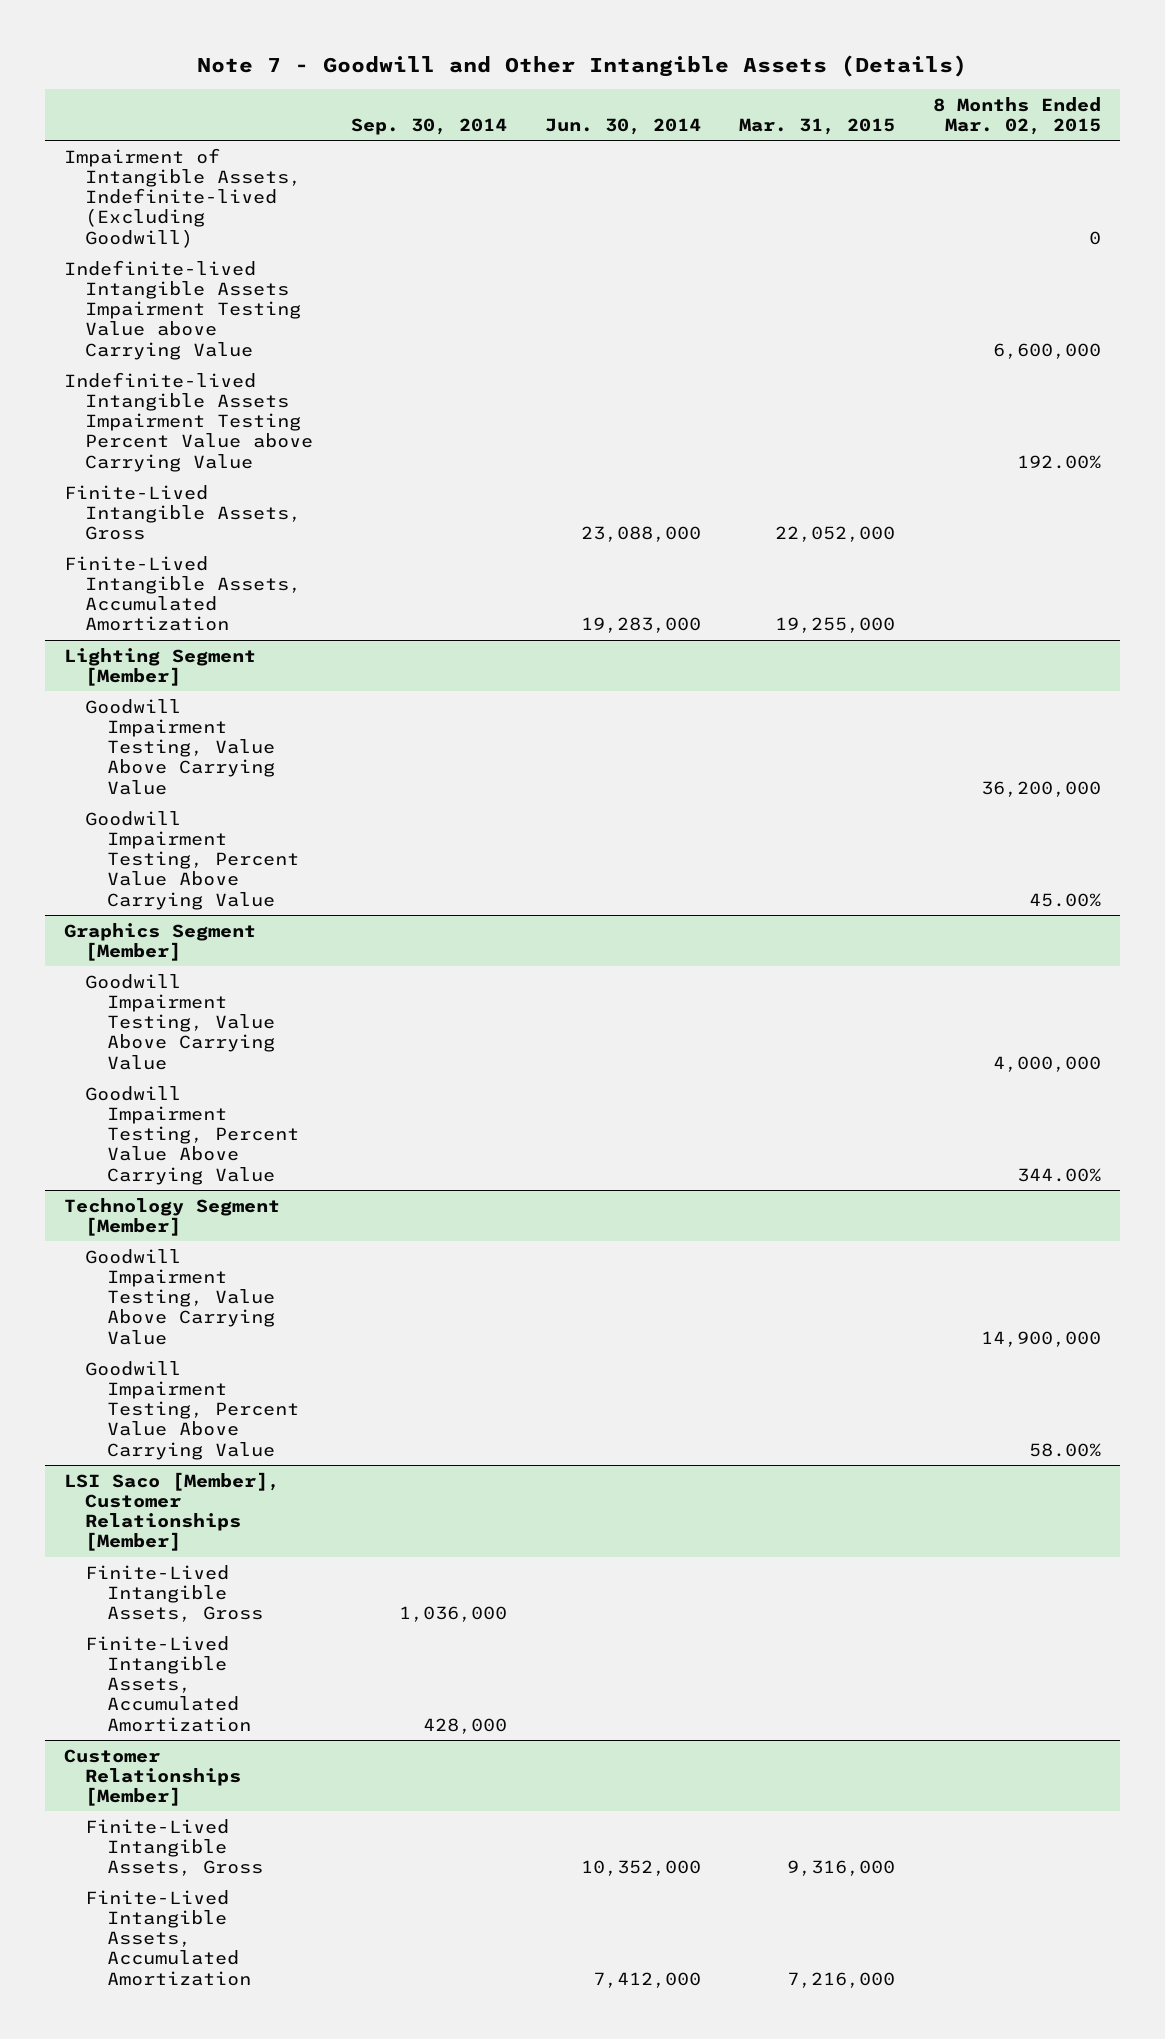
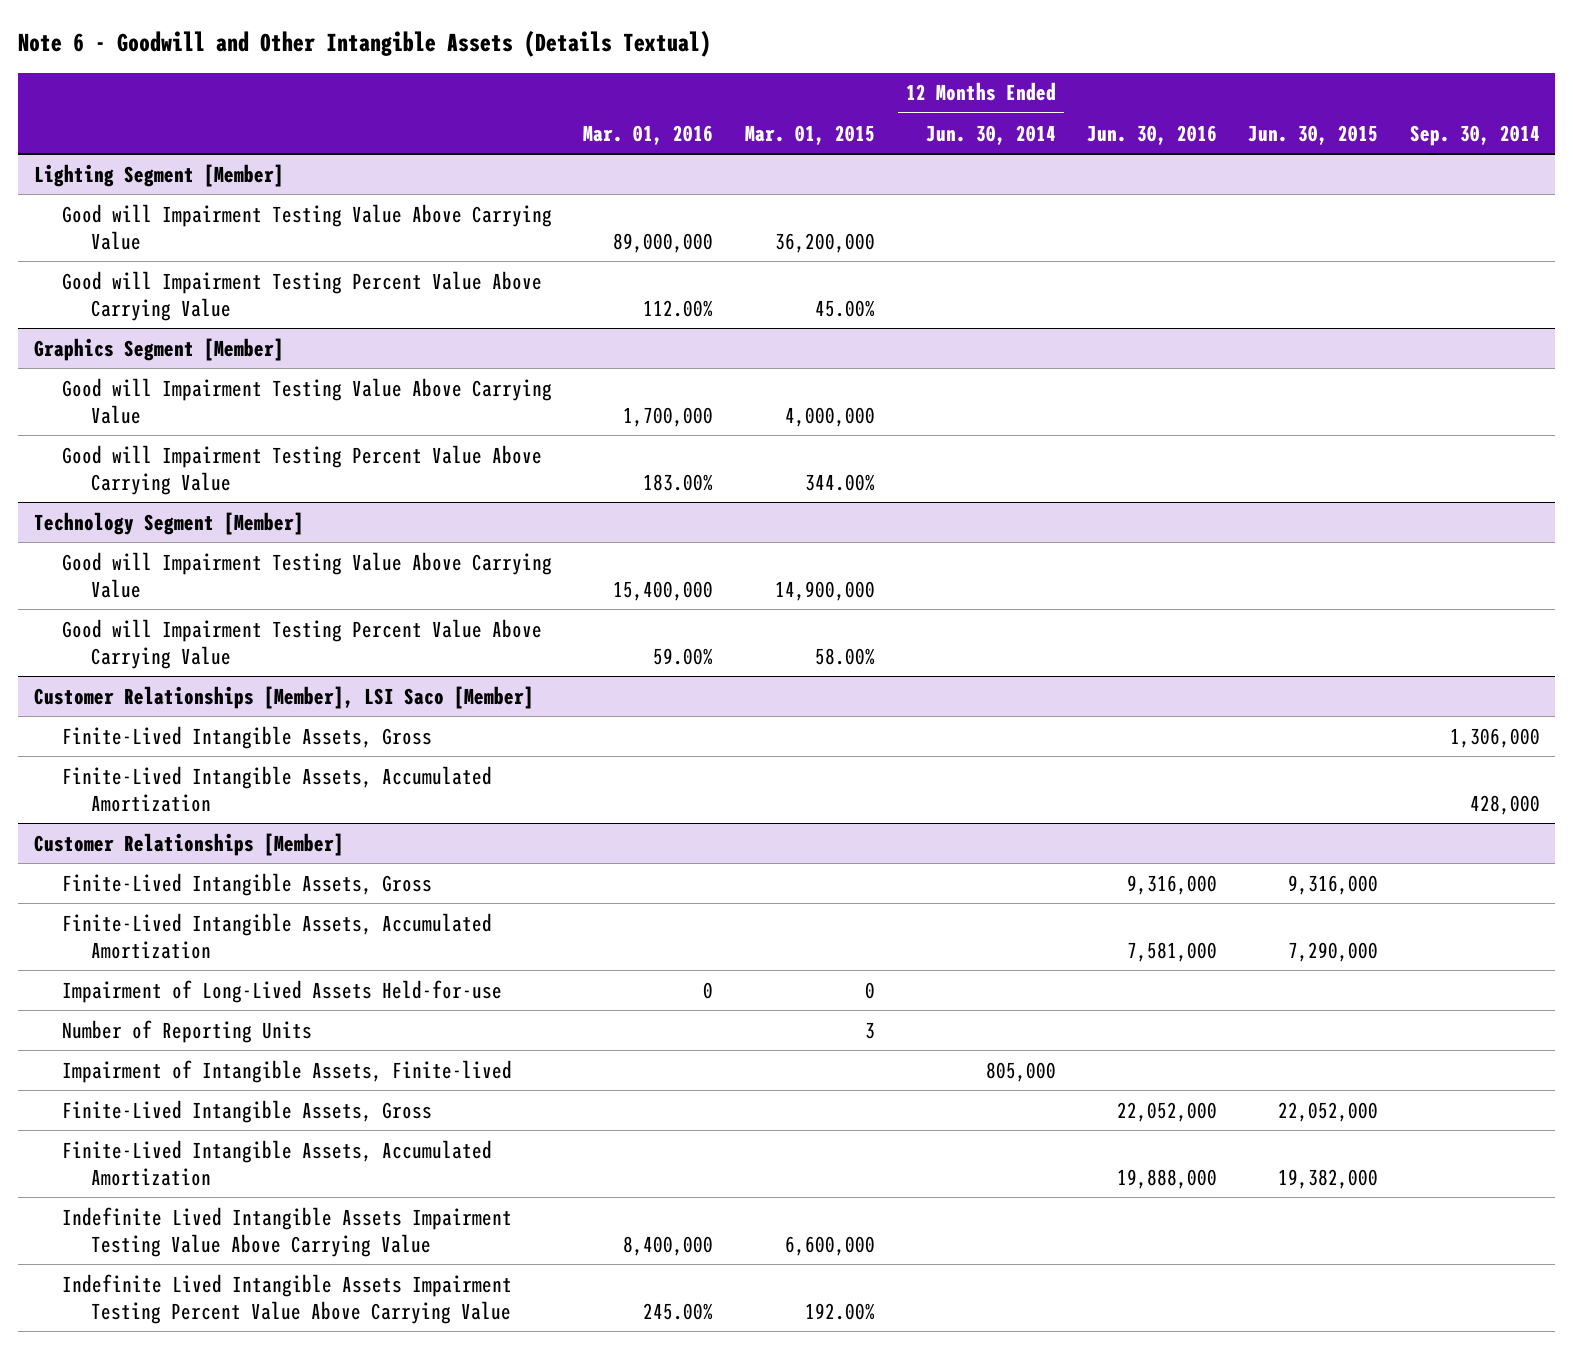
- Note 7 - Goodwill and Other Intangible Assets (Details)
+ Note 6 - Goodwill and Other Intangible Assets (Details Textual)
- | Sep. 30, 2014 | Jun. 30, 2014 | Mar. 31, 2015 | 8 Months Ended Mar. 02, 2015
+ | Mar. 01, 2016 | Mar. 01, 2015 | 12 Months Ended Jun. 30, 2014 | Jun. 30, 2016 | Jun. 30, 2015 | Sep. 30, 2014
- Impairment of Intangible Assets, Indefinite-lived (Excluding Goodwill) | | | | 0
- Indefinite-lived Intangible Assets Impairment Testing Value above Carrying Value | | | | 6,600,000
- Indefinite-lived Intangible Assets Impairment Testing Percent Value above Carrying Value | | | | 192.00%
- Finite-Lived Intangible Assets, Gross | | 23,088,000 | 22,052,000 |
- Finite-Lived Intangible Assets, Accumulated Amortization | | 19,283,000 | 19,255,000 |
@ Lighting Segment [Member]
- Goodwill Impairment Testing, Value Above Carrying Value | | | | 36,200,000
- Goodwill Impairment Testing, Percent Value Above Carrying Value | | | | 45.00%
+ Good will Impairment Testing Value Above Carrying Value | 89,000,000 | 36,200,000 | | | |
+ Good will Impairment Testing Percent Value Above Carrying Value | 112.00% | 45.00% | | | |
@ Graphics Segment [Member]
- Goodwill Impairment Testing, Value Above Carrying Value | | | | 4,000,000
- Goodwill Impairment Testing, Percent Value Above Carrying Value | | | | 344.00%
+ Good will Impairment Testing Value Above Carrying Value | 1,700,000 | 4,000,000 | | | |
+ Good will Impairment Testing Percent Value Above Carrying Value | 183.00% | 344.00% | | | |
@ Technology Segment [Member]
- Goodwill Impairment Testing, Value Above Carrying Value | | | | 14,900,000
- Goodwill Impairment Testing, Percent Value Above Carrying Value | | | | 58.00%
- LSI Saco [Member], Customer Relationships [Member]
- Finite-Lived Intangible Assets, Gross | 1,036,000 | | |
@ Technology Segment [Member]
+ Good will Impairment Testing Value Above Carrying Value | 15,400,000 | 14,900,000 | | | |
+ Good will Impairment Testing Percent Value Above Carrying Value | 59.00% | 58.00% | | | |
+ Customer Relationships [Member], LSI Saco [Member]
+ Finite-Lived Intangible Assets, Gross | | | | | | 1,306,000
@ Customer Relationships [Member]
+ Impairment of Long-Lived Assets Held-for-use | 0 | 0 | | | |
+ Number of Reporting Units | | 3 | | | |
+ Impairment of Intangible Assets, Finite-lived | | | 805,000 | | |
+ Finite-Lived Intangible Assets, Gross | | | | 22,052,000 | 22,052,000 |
+ Finite-Lived Intangible Assets, Accumulated Amortization | | | | 19,888,000 | 19,382,000 |
+ Indefinite Lived Intangible Assets Impairment Testing Value Above Carrying Value | 8,400,000 | 6,600,000 | | | |
+ Indefinite Lived Intangible Assets Impairment Testing Percent Value Above Carrying Value | 245.00% | 192.00% | | | |

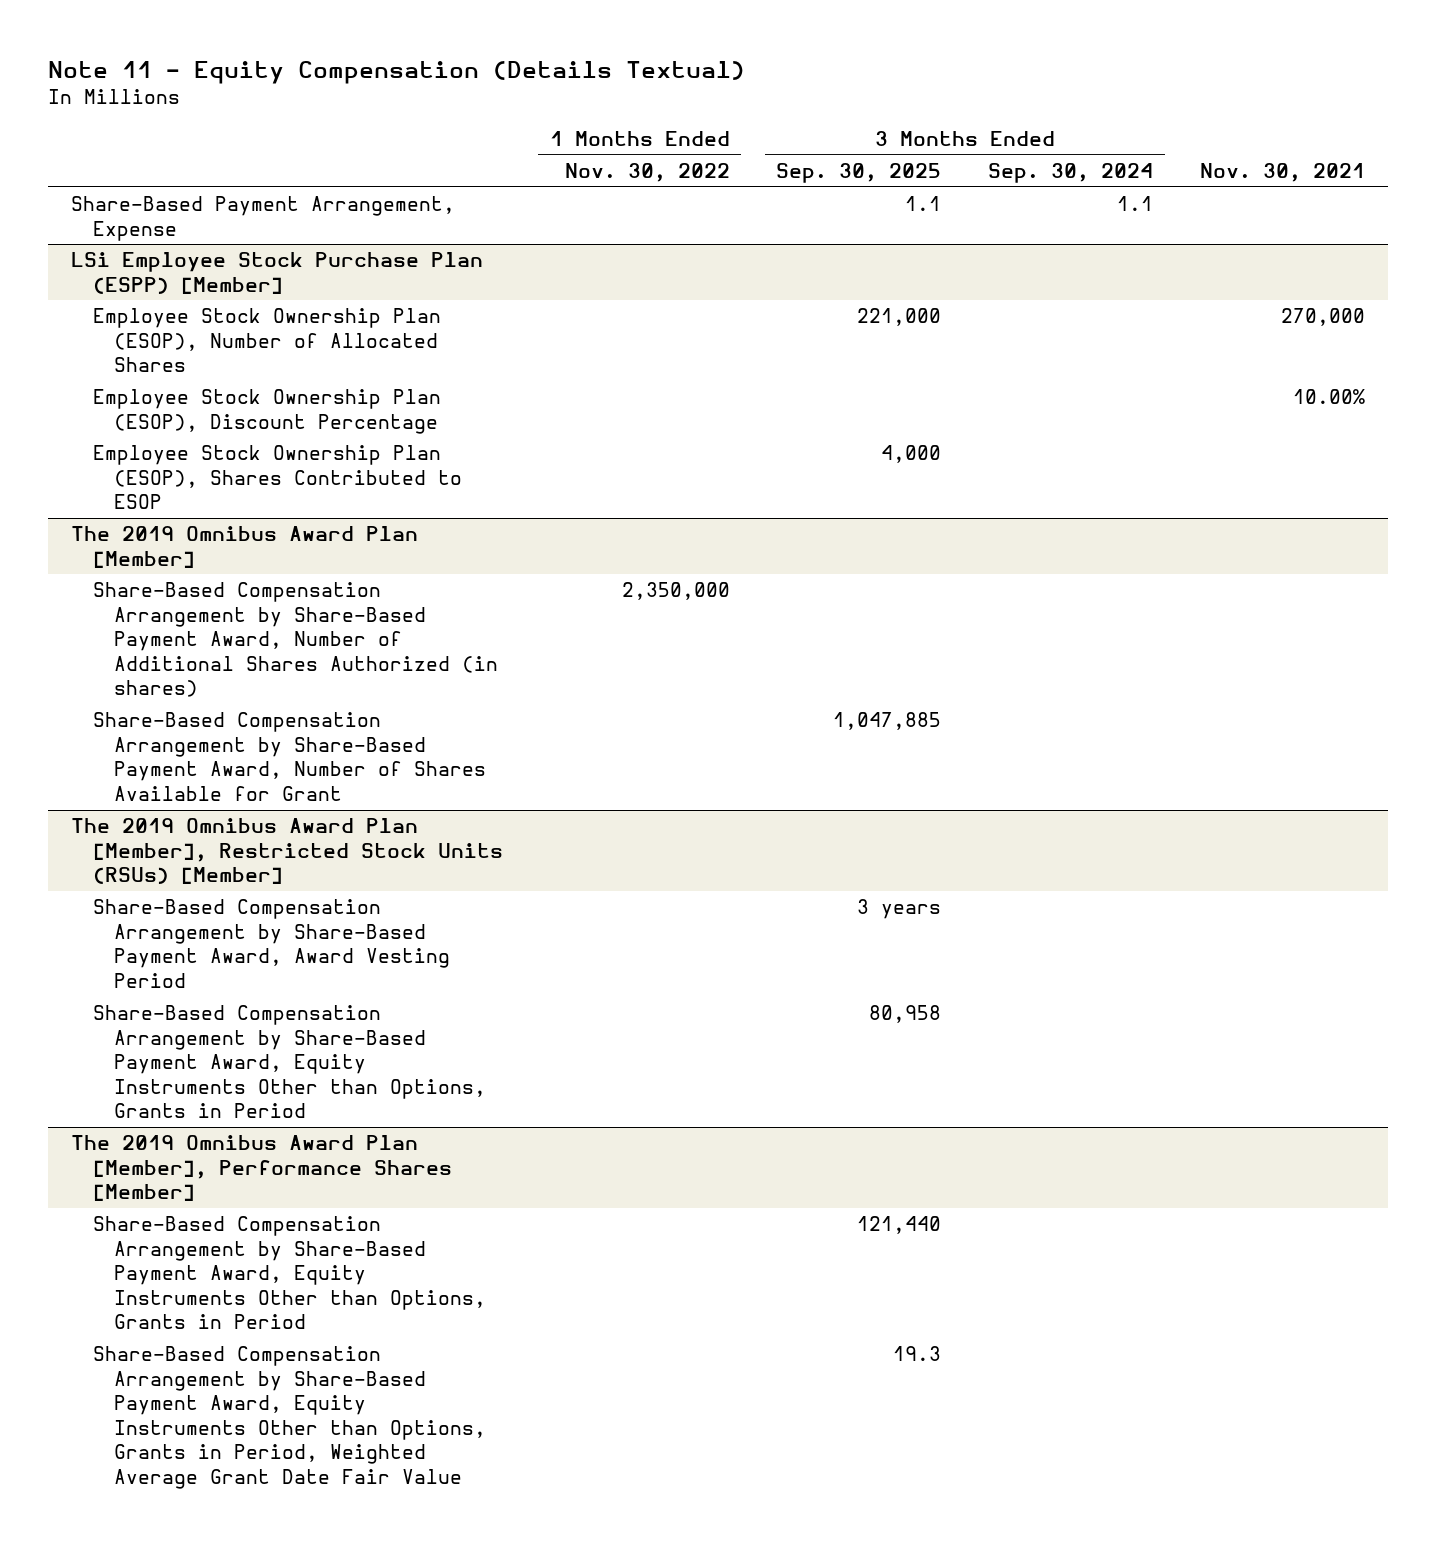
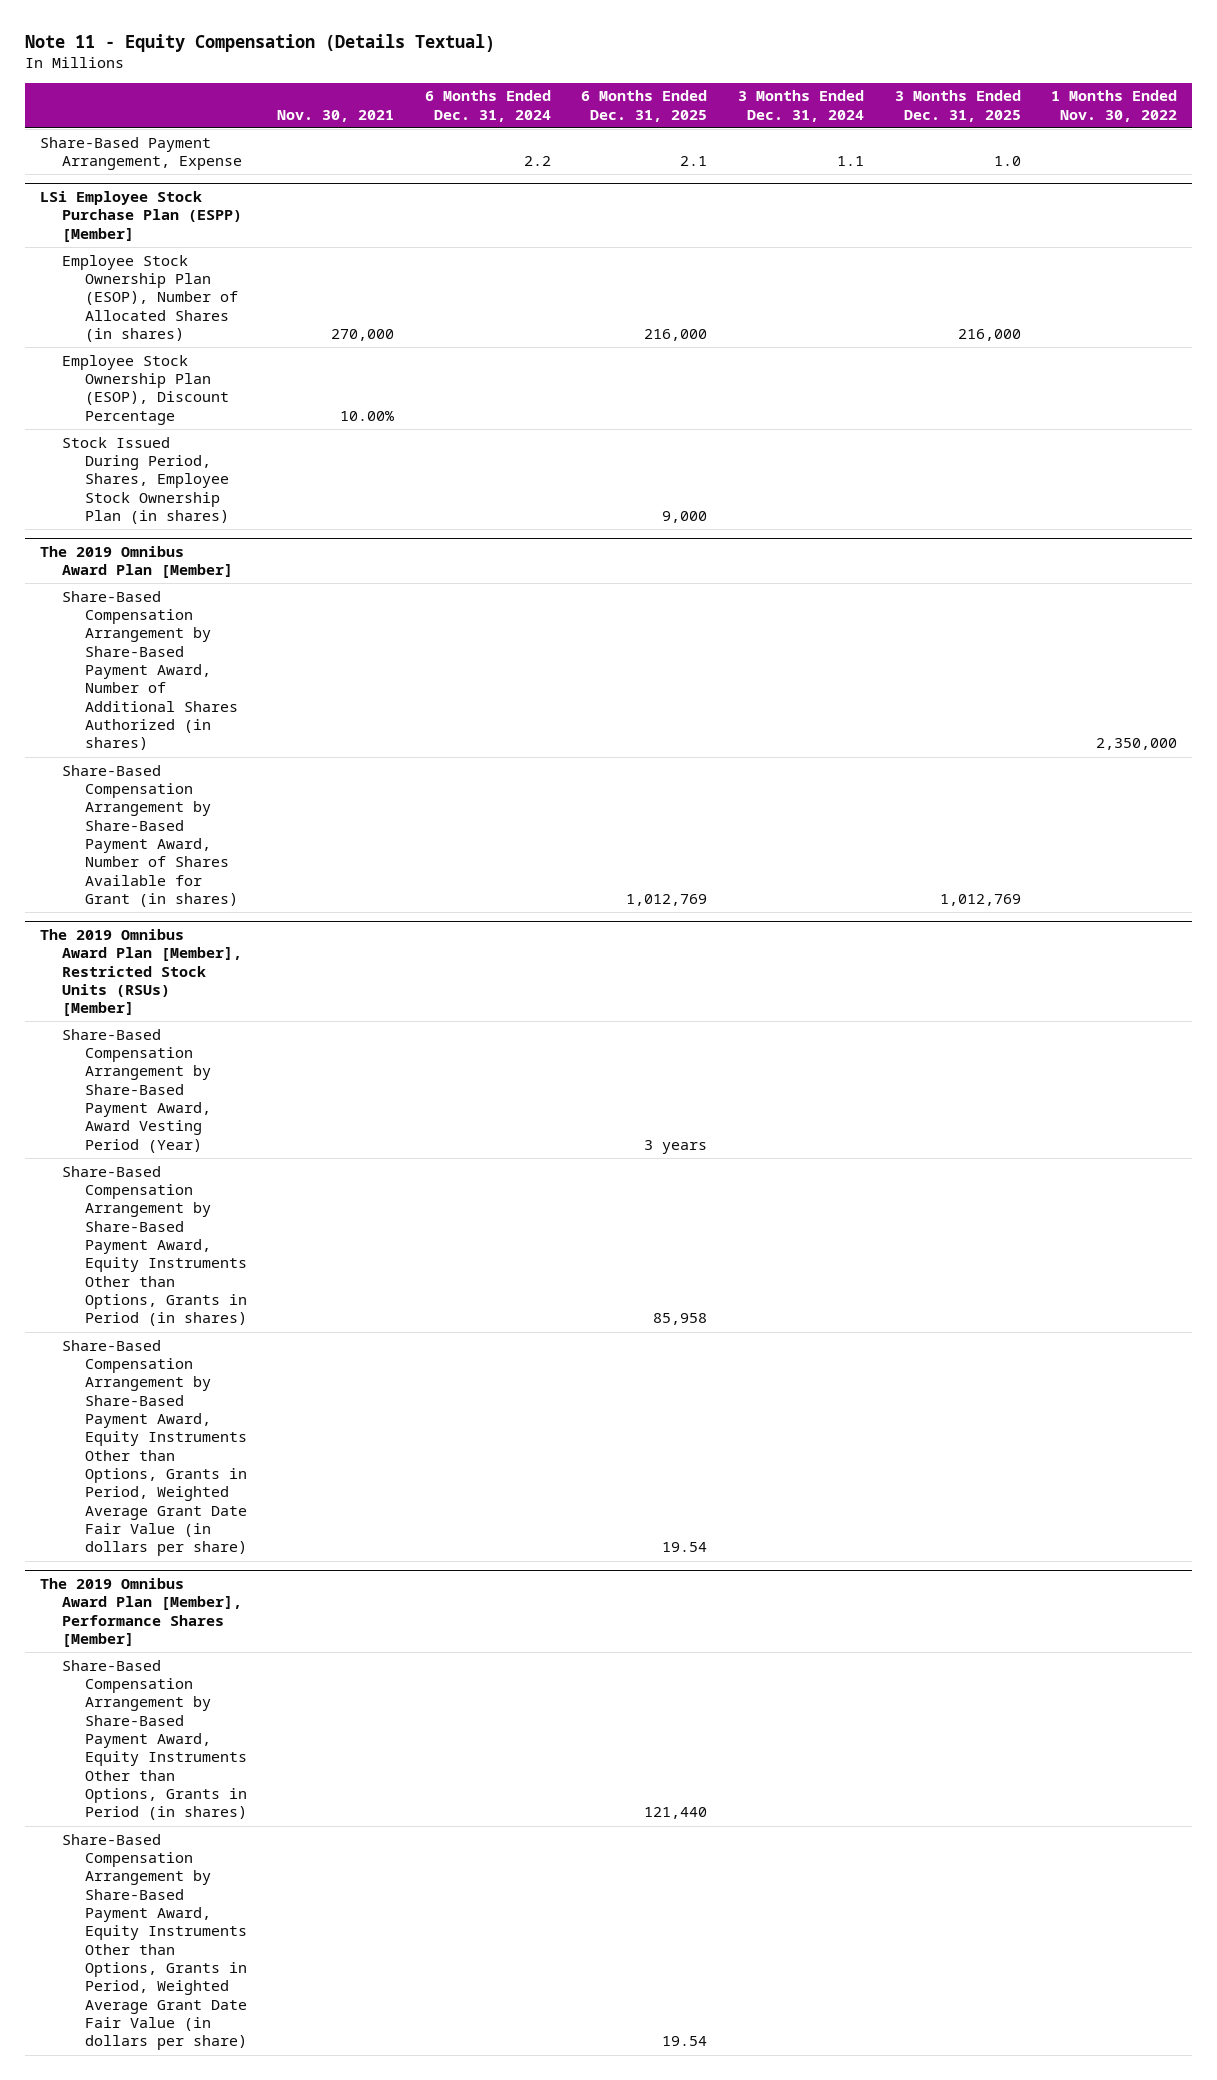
- | 1 Months Ended Nov. 30, 2022 | 3 Months Ended Sep. 30, 2025 | 3 Months Ended Sep. 30, 2024 | Nov. 30, 2021
+ | Nov. 30, 2021 | 6 Months Ended Dec. 31, 2024 | 6 Months Ended Dec. 31, 2025 | 3 Months Ended Dec. 31, 2024 | 3 Months Ended Dec. 31, 2025 | 1 Months Ended Nov. 30, 2022
@ LSi Employee Stock Purchase Plan (ESPP) [Member]
- Employee Stock Ownership Plan (ESOP), Number of Allocated Shares | | 221,000 | | 270,000
+ Employee Stock Ownership Plan (ESOP), Number of Allocated Shares (in shares) | 270,000 | | 216,000 | | 216,000 |
- Employee Stock Ownership Plan (ESOP), Shares Contributed to ESOP | | 4,000 | |
+ Stock Issued During Period, Shares, Employee Stock Ownership Plan (in shares) | | | 9,000 | | |
@ The 2019 Omnibus Award Plan [Member]
- Share-Based Compensation Arrangement by Share-Based Payment Award, Number of Shares Available for Grant | | 1,047,885 | |
+ Share-Based Compensation Arrangement by Share-Based Payment Award, Number of Shares Available for Grant (in shares) | | | 1,012,769 | | 1,012,769 |
@ The 2019 Omnibus Award Plan [Member], Restricted Stock Units (RSUs) [Member]
- Share-Based Compensation Arrangement by Share-Based Payment Award, Award Vesting Period | | 3 years | |
- Share-Based Compensation Arrangement by Share-Based Payment Award, Equity Instruments Other than Options, Grants in Period | | 80,958 | |
+ Share-Based Compensation Arrangement by Share-Based Payment Award, Award Vesting Period (Year) | | | 3 years | | |
+ Share-Based Compensation Arrangement by Share-Based Payment Award, Equity Instruments Other than Options, Grants in Period (in shares) | | | 85,958 | | |
+ Share-Based Compensation Arrangement by Share-Based Payment Award, Equity Instruments Other than Options, Grants in Period, Weighted Average Grant Date Fair Value (in dollars per share) | | | 19.54 | | |
@ The 2019 Omnibus Award Plan [Member], Performance Shares [Member]
- Share-Based Compensation Arrangement by Share-Based Payment Award, Equity Instruments Other than Options, Grants in Period | | 121,440 | |
- Share-Based Compensation Arrangement by Share-Based Payment Award, Equity Instruments Other than Options, Grants in Period, Weighted Average Grant Date Fair Value | | 19.3 | |
+ Share-Based Compensation Arrangement by Share-Based Payment Award, Equity Instruments Other than Options, Grants in Period (in shares) | | | 121,440 | | |
+ Share-Based Compensation Arrangement by Share-Based Payment Award, Equity Instruments Other than Options, Grants in Period, Weighted Average Grant Date Fair Value (in dollars per share) | | | 19.54 | | |

